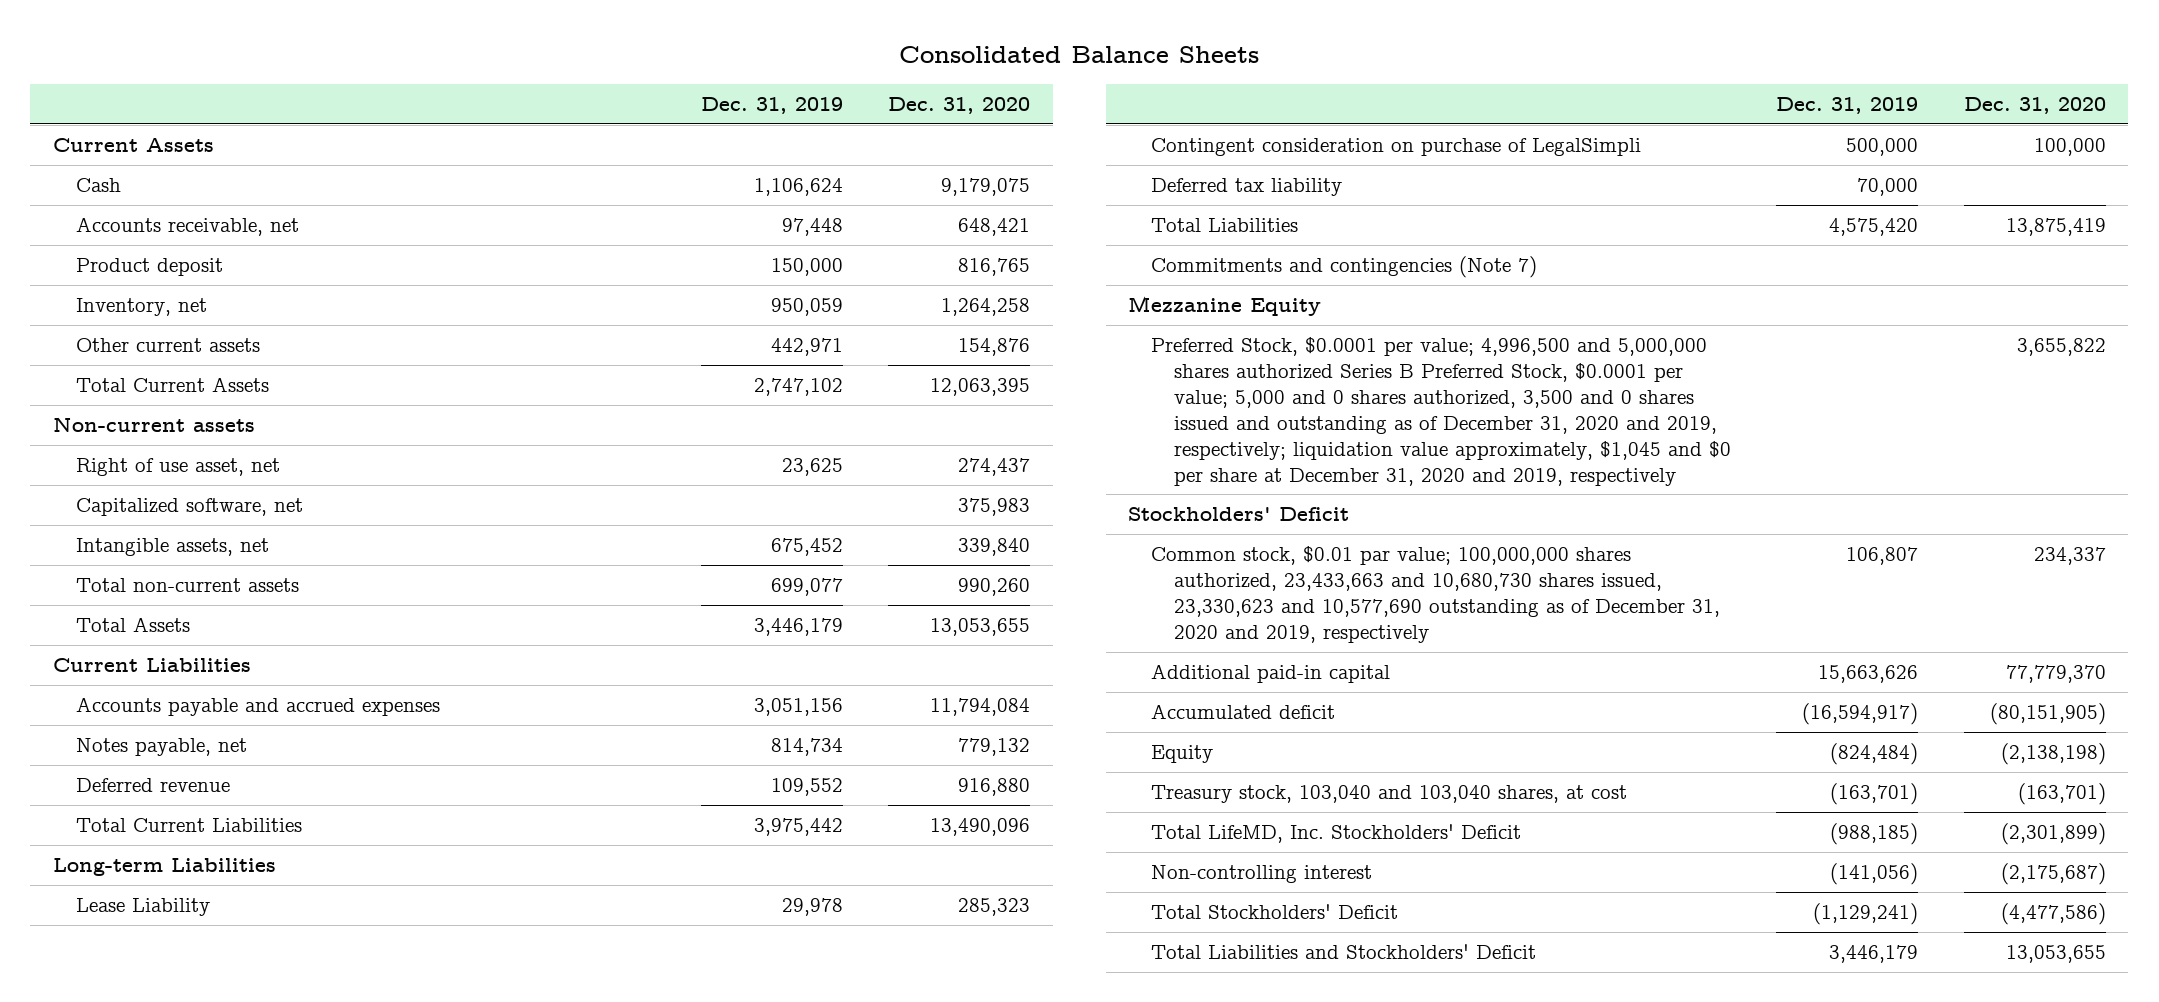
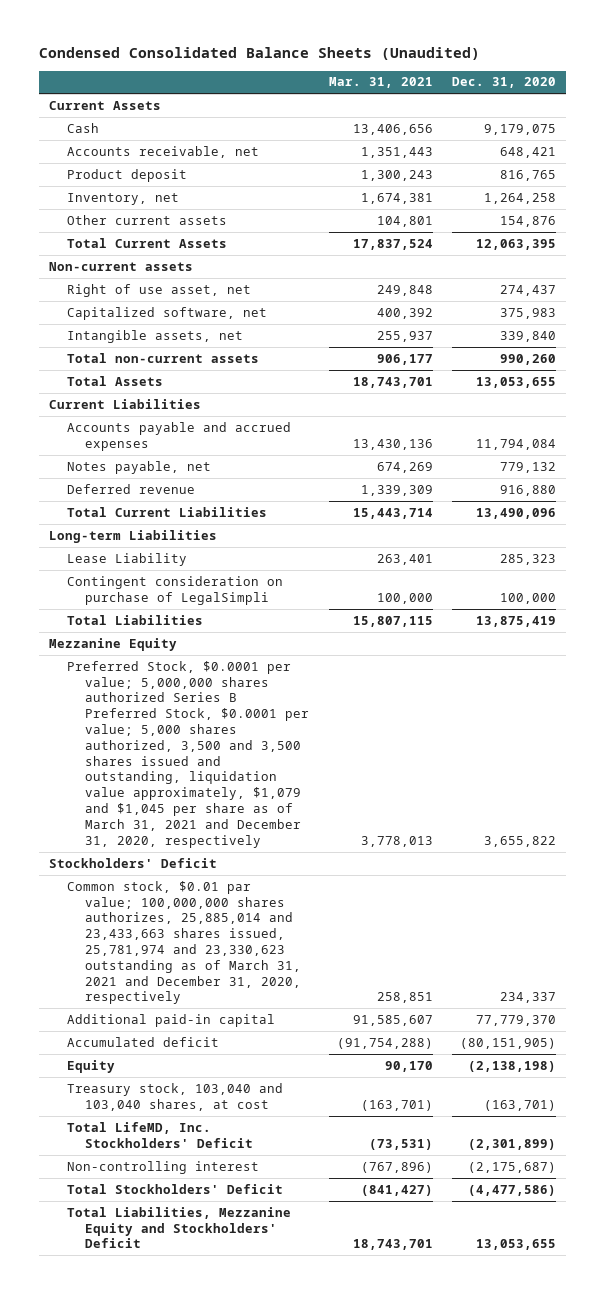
- Consolidated Balance Sheets
+ Condensed Consolidated Balance Sheets (Unaudited)
- | Dec. 31, 2019 | Dec. 31, 2020
+ | Mar. 31, 2021 | Dec. 31, 2020
- Deferred tax liability | 70,000 |
- Commitments and contingencies (Note 7)
- Preferred Stock, $0.0001 per value; 4,996,500 and 5,000,000 shares authorized Series B Preferred Stock, $0.0001 per value; 5,000 and 0 shares authorized, 3,500 and 0 shares issued and outstanding as of December 31, 2020 and 2019, respectively; liquidation value approximately, $1,045 and $0 per share at December 31, 2020 and 2019, respectively | | 3,655,822
+ Preferred Stock, $0.0001 per value; 5,000,000 shares authorized Series B Preferred Stock, $0.0001 per value; 5,000 shares authorized, 3,500 and 3,500 shares issued and outstanding, liquidation value approximately, $1,079 and $1,045 per share as of March 31, 2021 and December 31, 2020, respectively | 3,778,013 | 3,655,822
- Common stock, $0.01 par value; 100,000,000 shares authorized, 23,433,663 and 10,680,730 shares issued, 23,330,623 and 10,577,690 outstanding as of December 31, 2020 and 2019, respectively | 106,807 | 234,337
+ Common stock, $0.01 par value; 100,000,000 shares authorizes, 25,885,014 and 23,433,663 shares issued, 25,781,974 and 23,330,623 outstanding as of March 31, 2021 and December 31, 2020, respectively | 258,851 | 234,337
- Total Liabilities and Stockholders' Deficit | 3,446,179 | 13,053,655
+ Total Liabilities, Mezzanine Equity and Stockholders' Deficit | 18,743,701 | 13,053,655

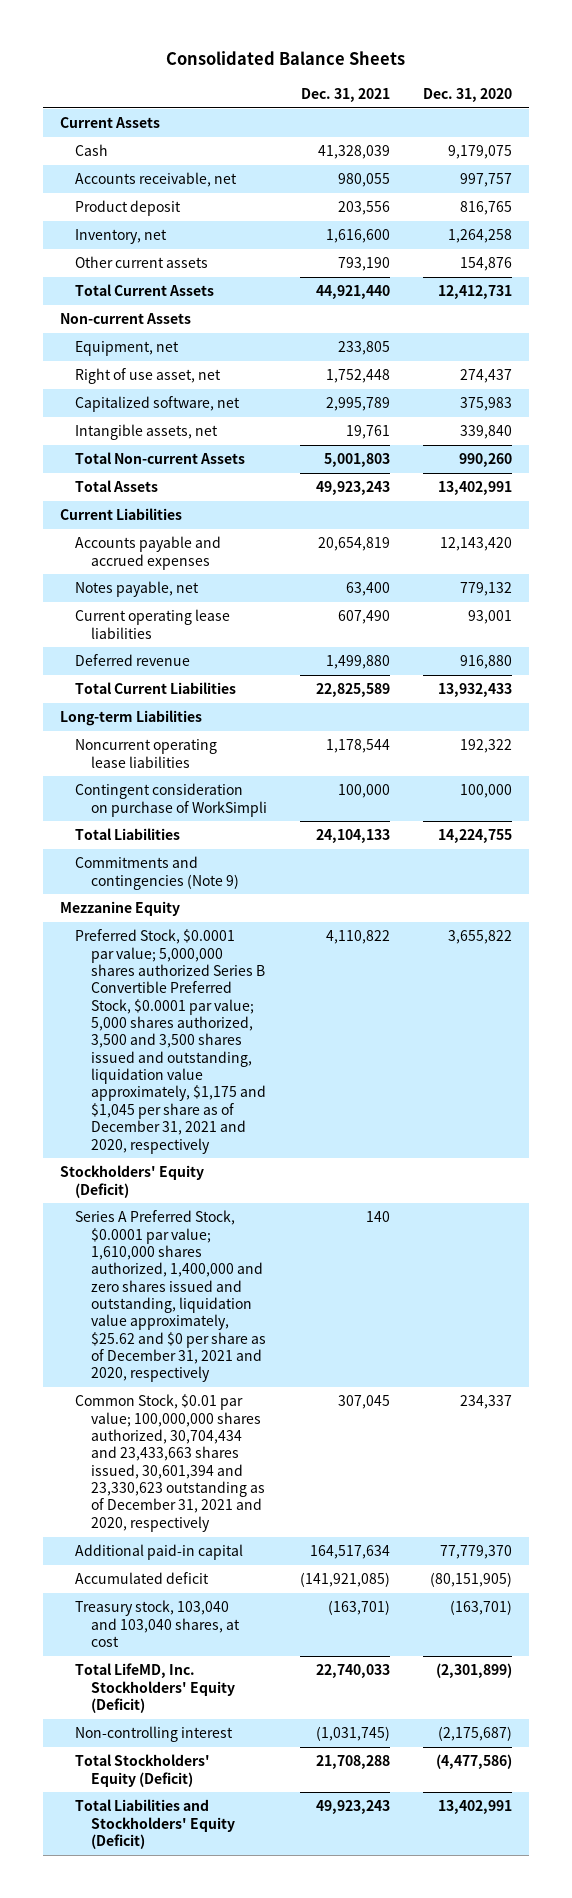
- Condensed Consolidated Balance Sheets (Unaudited)
+ Consolidated Balance Sheets
- | Mar. 31, 2021 | Dec. 31, 2020
+ | Dec. 31, 2021 | Dec. 31, 2020
- Accounts receivable, net | 1,351,443 | 648,421
+ Accounts receivable, net | 980,055 | 997,757
- Total Current Assets | 17,837,524 | 12,063,395
- Non-current assets
+ Total Current Assets | 44,921,440 | 12,412,731
+ Non-current Assets
+ Equipment, net | 233,805 |
- Total non-current assets | 906,177 | 990,260
- Total Assets | 18,743,701 | 13,053,655
+ Total Non-current Assets | 5,001,803 | 990,260
+ Total Assets | 49,923,243 | 13,402,991
- Accounts payable and accrued expenses | 13,430,136 | 11,794,084
+ Accounts payable and accrued expenses | 20,654,819 | 12,143,420
+ Current operating lease liabilities | 607,490 | 93,001
- Total Current Liabilities | 15,443,714 | 13,490,096
+ Total Current Liabilities | 22,825,589 | 13,932,433
- Lease Liability | 263,401 | 285,323
- Contingent consideration on purchase of LegalSimpli | 100,000 | 100,000
- Total Liabilities | 15,807,115 | 13,875,419
+ Noncurrent operating lease liabilities | 1,178,544 | 192,322
+ Contingent consideration on purchase of WorkSimpli | 100,000 | 100,000
+ Total Liabilities | 24,104,133 | 14,224,755
+ Commitments and contingencies (Note 9)
- Preferred Stock, $0.0001 per value; 5,000,000 shares authorized Series B Preferred Stock, $0.0001 per value; 5,000 shares authorized, 3,500 and 3,500 shares issued and outstanding, liquidation value approximately, $1,079 and $1,045 per share as of March 31, 2021 and December 31, 2020, respectively | 3,778,013 | 3,655,822
- Stockholders' Deficit
- Common stock, $0.01 par value; 100,000,000 shares authorizes, 25,885,014 and 23,433,663 shares issued, 25,781,974 and 23,330,623 outstanding as of March 31, 2021 and December 31, 2020, respectively | 258,851 | 234,337
+ Preferred Stock, $0.0001 par value; 5,000,000 shares authorized Series B Convertible Preferred Stock, $0.0001 par value; 5,000 shares authorized, 3,500 and 3,500 shares issued and outstanding, liquidation value approximately, $1,175 and $1,045 per share as of December 31, 2021 and 2020, respectively | 4,110,822 | 3,655,822
+ Stockholders' Equity (Deficit)
+ Series A Preferred Stock, $0.0001 par value; 1,610,000 shares authorized, 1,400,000 and zero shares issued and outstanding, liquidation value approximately, $25.62 and $0 per share as of December 31, 2021 and 2020, respectively | 140 |
+ Common Stock, $0.01 par value; 100,000,000 shares authorized, 30,704,434 and 23,433,663 shares issued, 30,601,394 and 23,330,623 outstanding as of December 31, 2021 and 2020, respectively | 307,045 | 234,337
- Equity | 90,170 | (2,138,198)
- Total LifeMD, Inc. Stockholders' Deficit | (73,531) | (2,301,899)
+ Total LifeMD, Inc. Stockholders' Equity (Deficit) | 22,740,033 | (2,301,899)
- Total Stockholders' Deficit | (841,427) | (4,477,586)
- Total Liabilities, Mezzanine Equity and Stockholders' Deficit | 18,743,701 | 13,053,655
+ Total Stockholders' Equity (Deficit) | 21,708,288 | (4,477,586)
+ Total Liabilities and Stockholders' Equity (Deficit) | 49,923,243 | 13,402,991

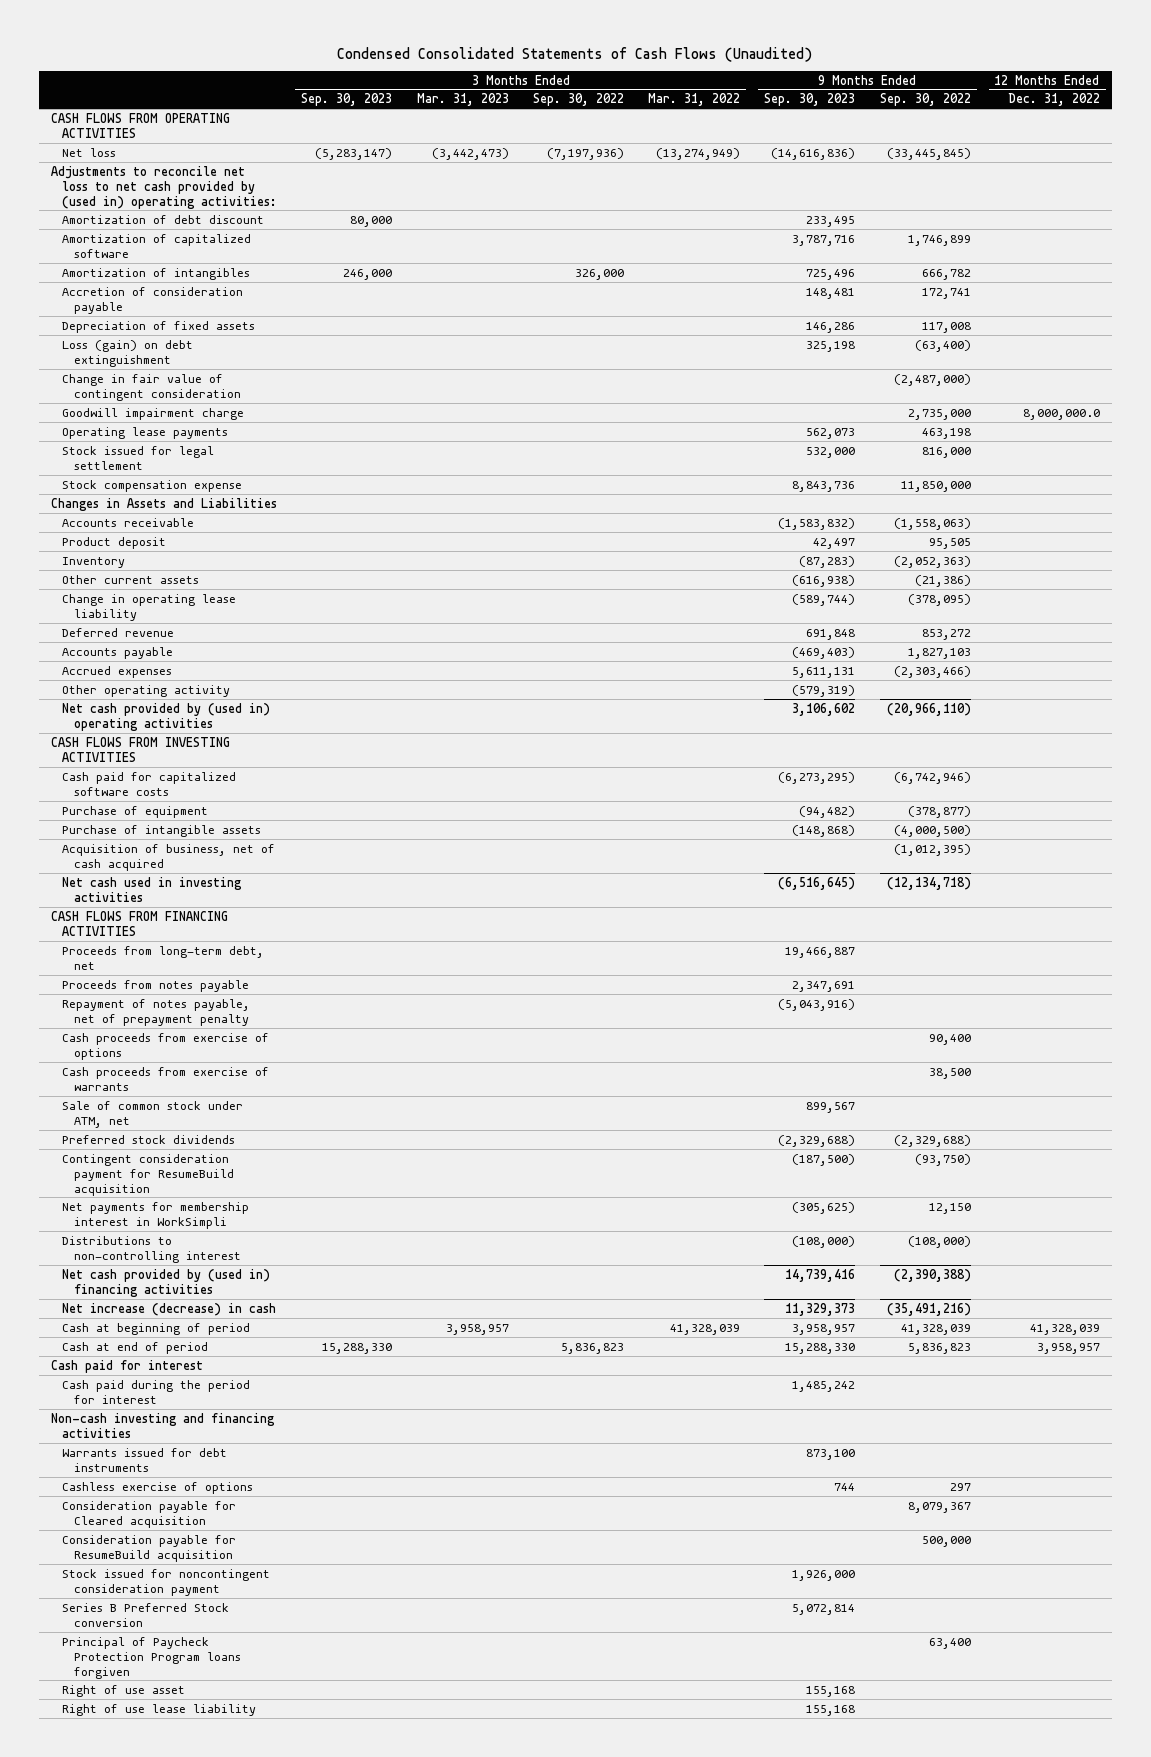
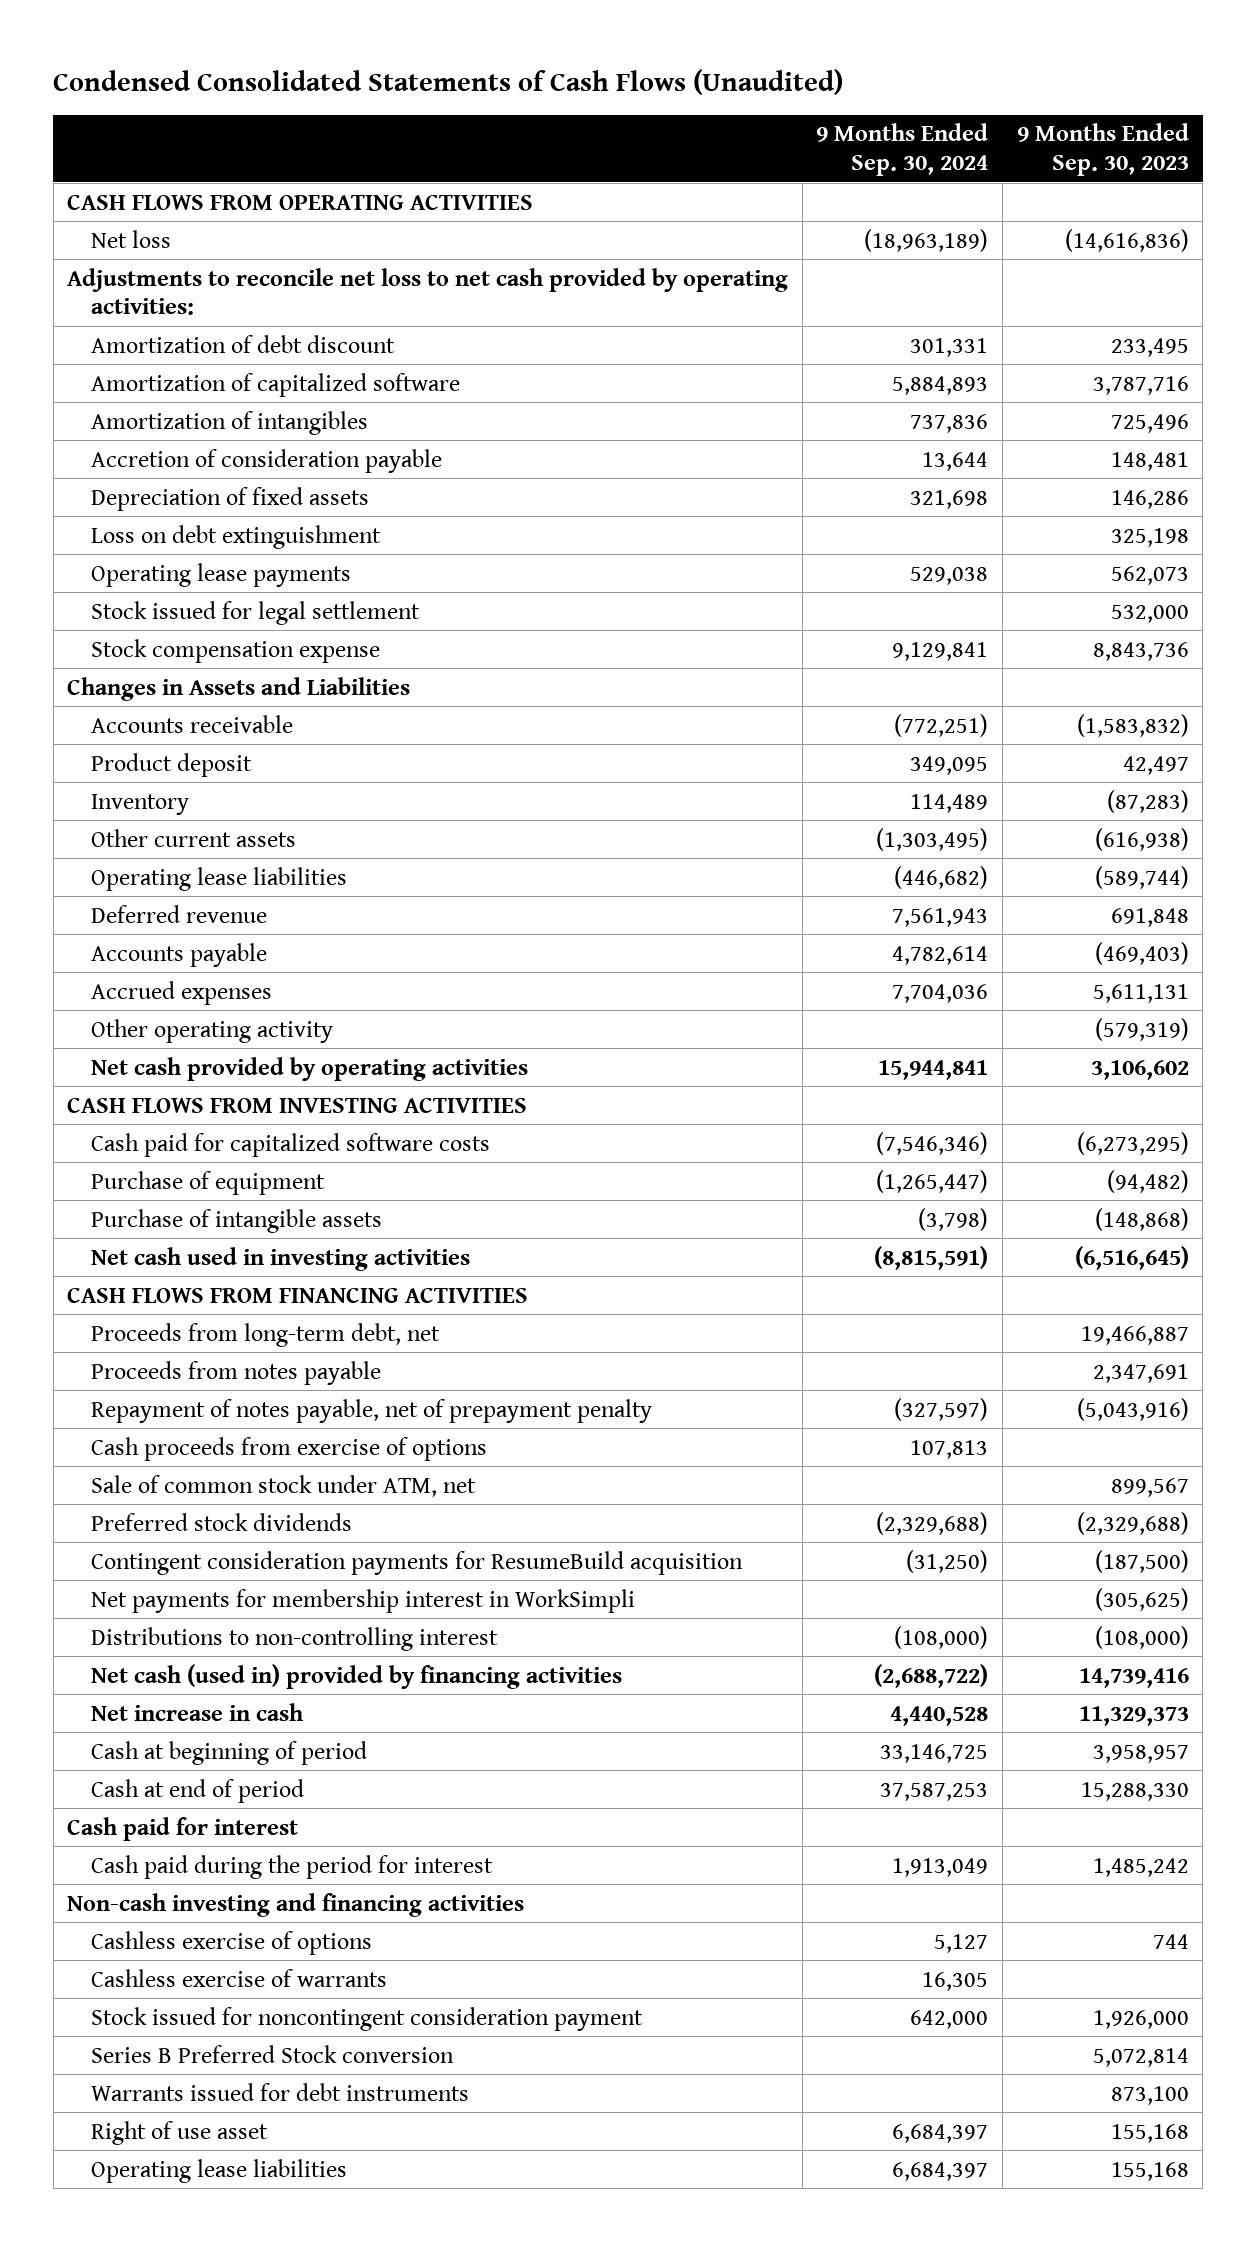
- | 3 Months Ended Sep. 30, 2023 | 3 Months Ended Mar. 31, 2023 | 3 Months Ended Sep. 30, 2022 | 3 Months Ended Mar. 31, 2022 | 9 Months Ended Sep. 30, 2023 | 9 Months Ended Sep. 30, 2022 | 12 Months Ended Dec. 31, 2022
+ | 9 Months Ended Sep. 30, 2024 | 9 Months Ended Sep. 30, 2023
- Adjustments to reconcile net loss to net cash provided by (used in) operating activities:
+ Adjustments to reconcile net loss to net cash provided by operating activities:
- Loss (gain) on debt extinguishment | | | | | 325,198 | (63,400) |
- Change in fair value of contingent consideration | | | | | | (2,487,000) |
- Goodwill impairment charge | | | | | | 2,735,000 | 8,000,000.0
+ Loss on debt extinguishment | | 325,198
- Change in operating lease liability | | | | | (589,744) | (378,095) |
+ Operating lease liabilities | (446,682) | (589,744)
- Net cash provided by (used in) operating activities | | | | | 3,106,602 | (20,966,110) |
+ Net cash provided by operating activities | 15,944,841 | 3,106,602
- Acquisition of business, net of cash acquired | | | | | | (1,012,395) |
- Cash proceeds from exercise of warrants | | | | | | 38,500 |
- Contingent consideration payment for ResumeBuild acquisition | | | | | (187,500) | (93,750) |
+ Contingent consideration payments for ResumeBuild acquisition | (31,250) | (187,500)
- Net cash provided by (used in) financing activities | | | | | 14,739,416 | (2,390,388) |
- Net increase (decrease) in cash | | | | | 11,329,373 | (35,491,216) |
+ Net cash (used in) provided by financing activities | (2,688,722) | 14,739,416
+ Net increase in cash | 4,440,528 | 11,329,373
- Consideration payable for Cleared acquisition | | | | | | 8,079,367 |
- Consideration payable for ResumeBuild acquisition | | | | | | 500,000 |
+ Cashless exercise of warrants | 16,305 |
- Principal of Paycheck Protection Program loans forgiven | | | | | | 63,400 |
moved down: Warrants issued for debt instruments | | 873,100
- Right of use lease liability | | | | | 155,168 | |
+ Operating lease liabilities | 6,684,397 | 155,168

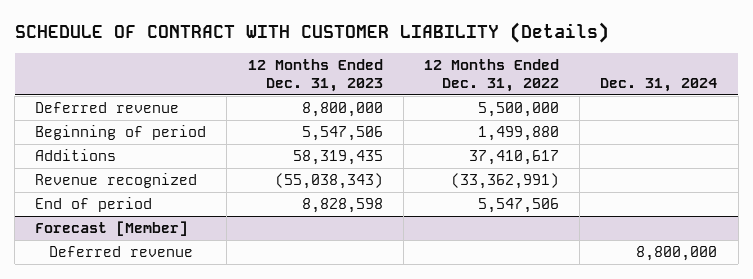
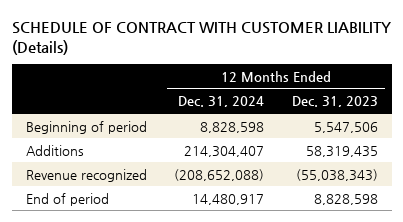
- | 12 Months Ended Dec. 31, 2023 | 12 Months Ended Dec. 31, 2022 | Dec. 31, 2024
+ | 12 Months Ended Dec. 31, 2024 | 12 Months Ended Dec. 31, 2023
- Deferred revenue | 8,800,000 | 5,500,000 |
- Forecast [Member]
- Deferred revenue | | | 8,800,000

